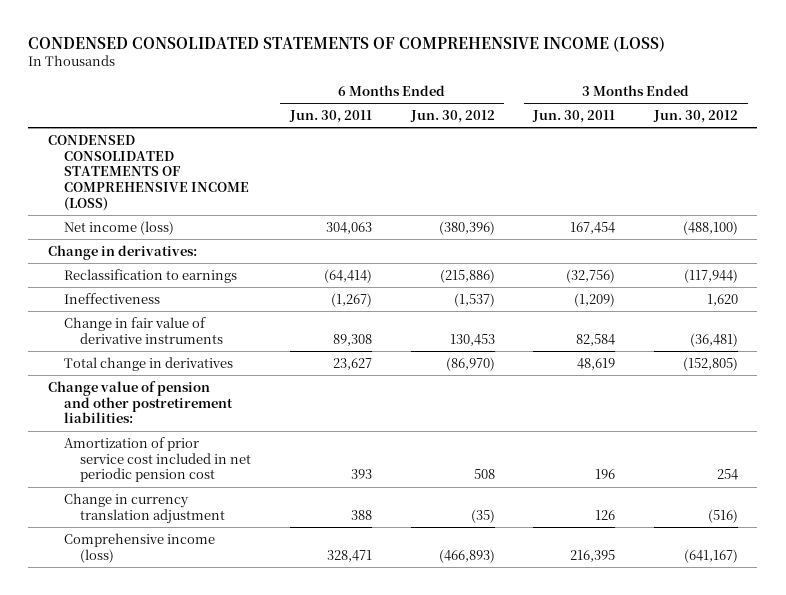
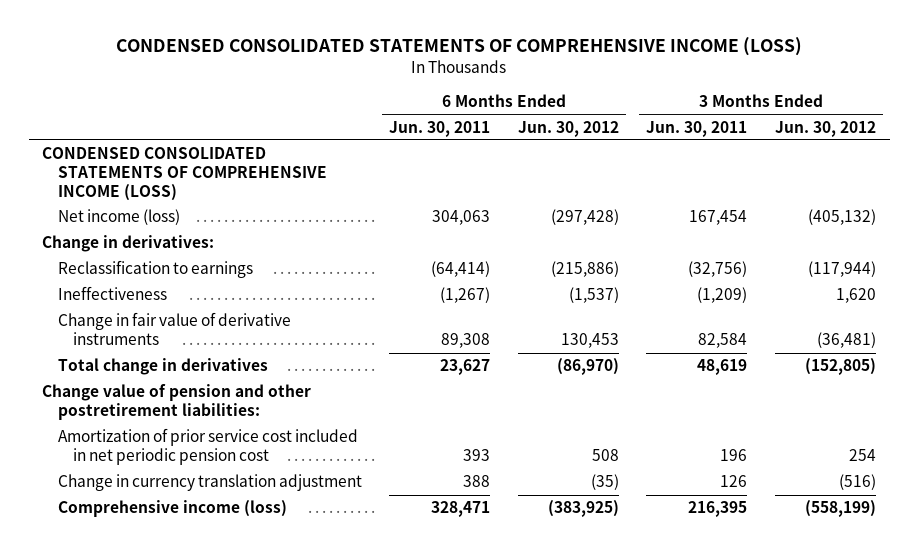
- Net income (loss) | 304,063 | (380,396) | 167,454 | (488,100)
+ Net income (loss) | 304,063 | (297,428) | 167,454 | (405,132)
- Comprehensive income (loss) | 328,471 | (466,893) | 216,395 | (641,167)
+ Comprehensive income (loss) | 328,471 | (383,925) | 216,395 | (558,199)

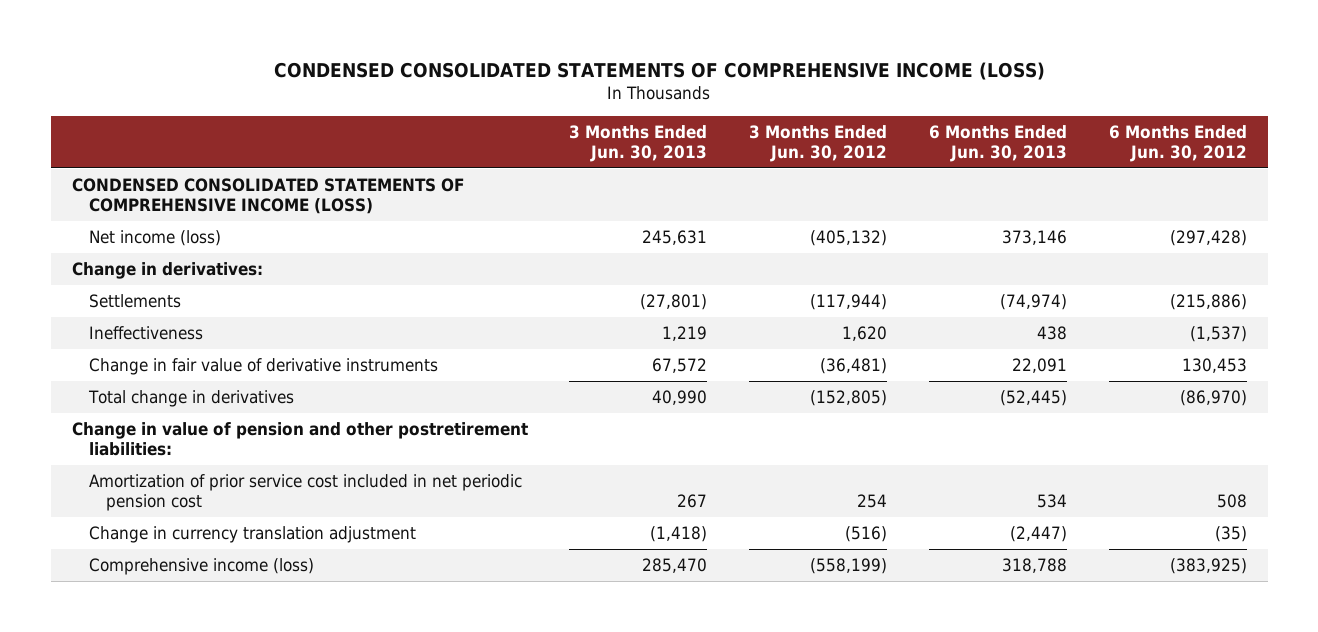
- | 6 Months Ended Jun. 30, 2011 | 6 Months Ended Jun. 30, 2012 | 3 Months Ended Jun. 30, 2011 | 3 Months Ended Jun. 30, 2012
+ | 3 Months Ended Jun. 30, 2013 | 3 Months Ended Jun. 30, 2012 | 6 Months Ended Jun. 30, 2013 | 6 Months Ended Jun. 30, 2012
- Reclassification to earnings | (64,414) | (215,886) | (32,756) | (117,944)
+ Settlements | (27,801) | (117,944) | (74,974) | (215,886)
- Change value of pension and other postretirement liabilities:
+ Change in value of pension and other postretirement liabilities:

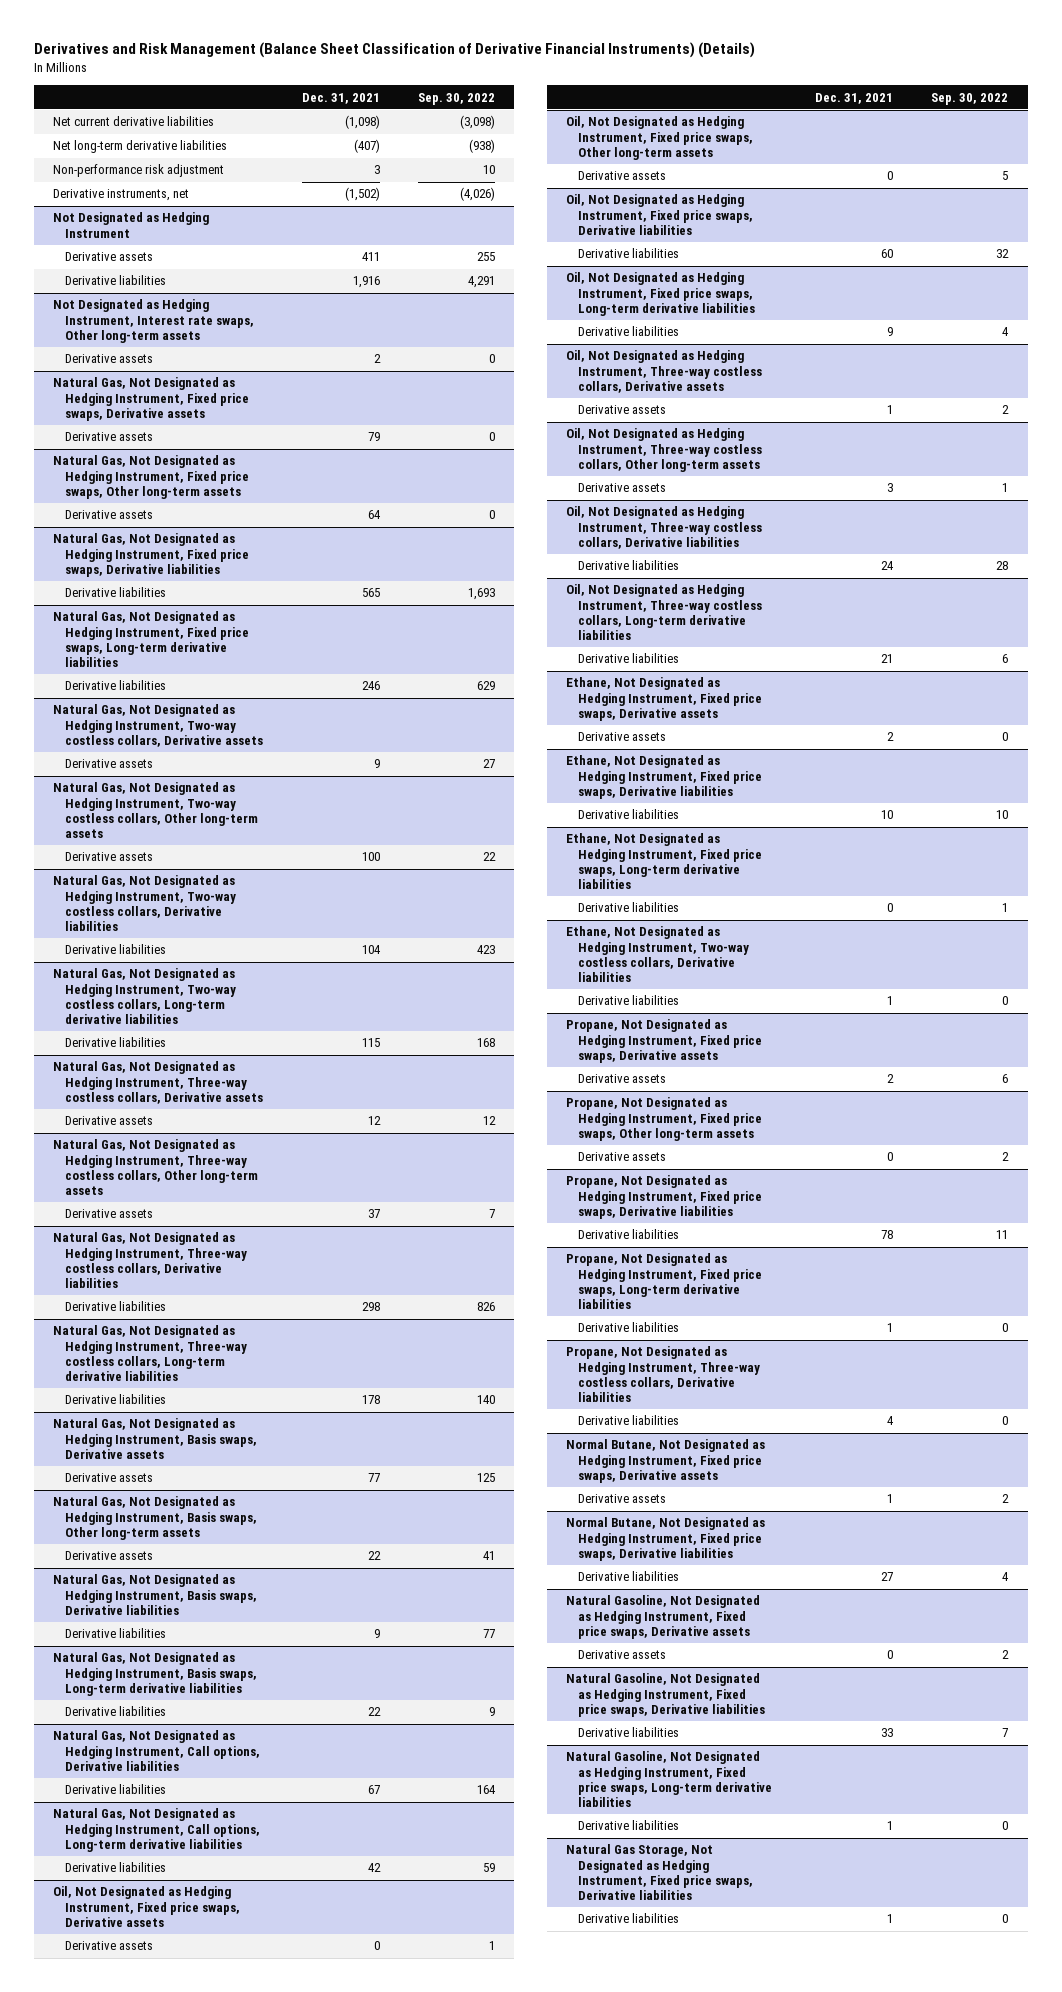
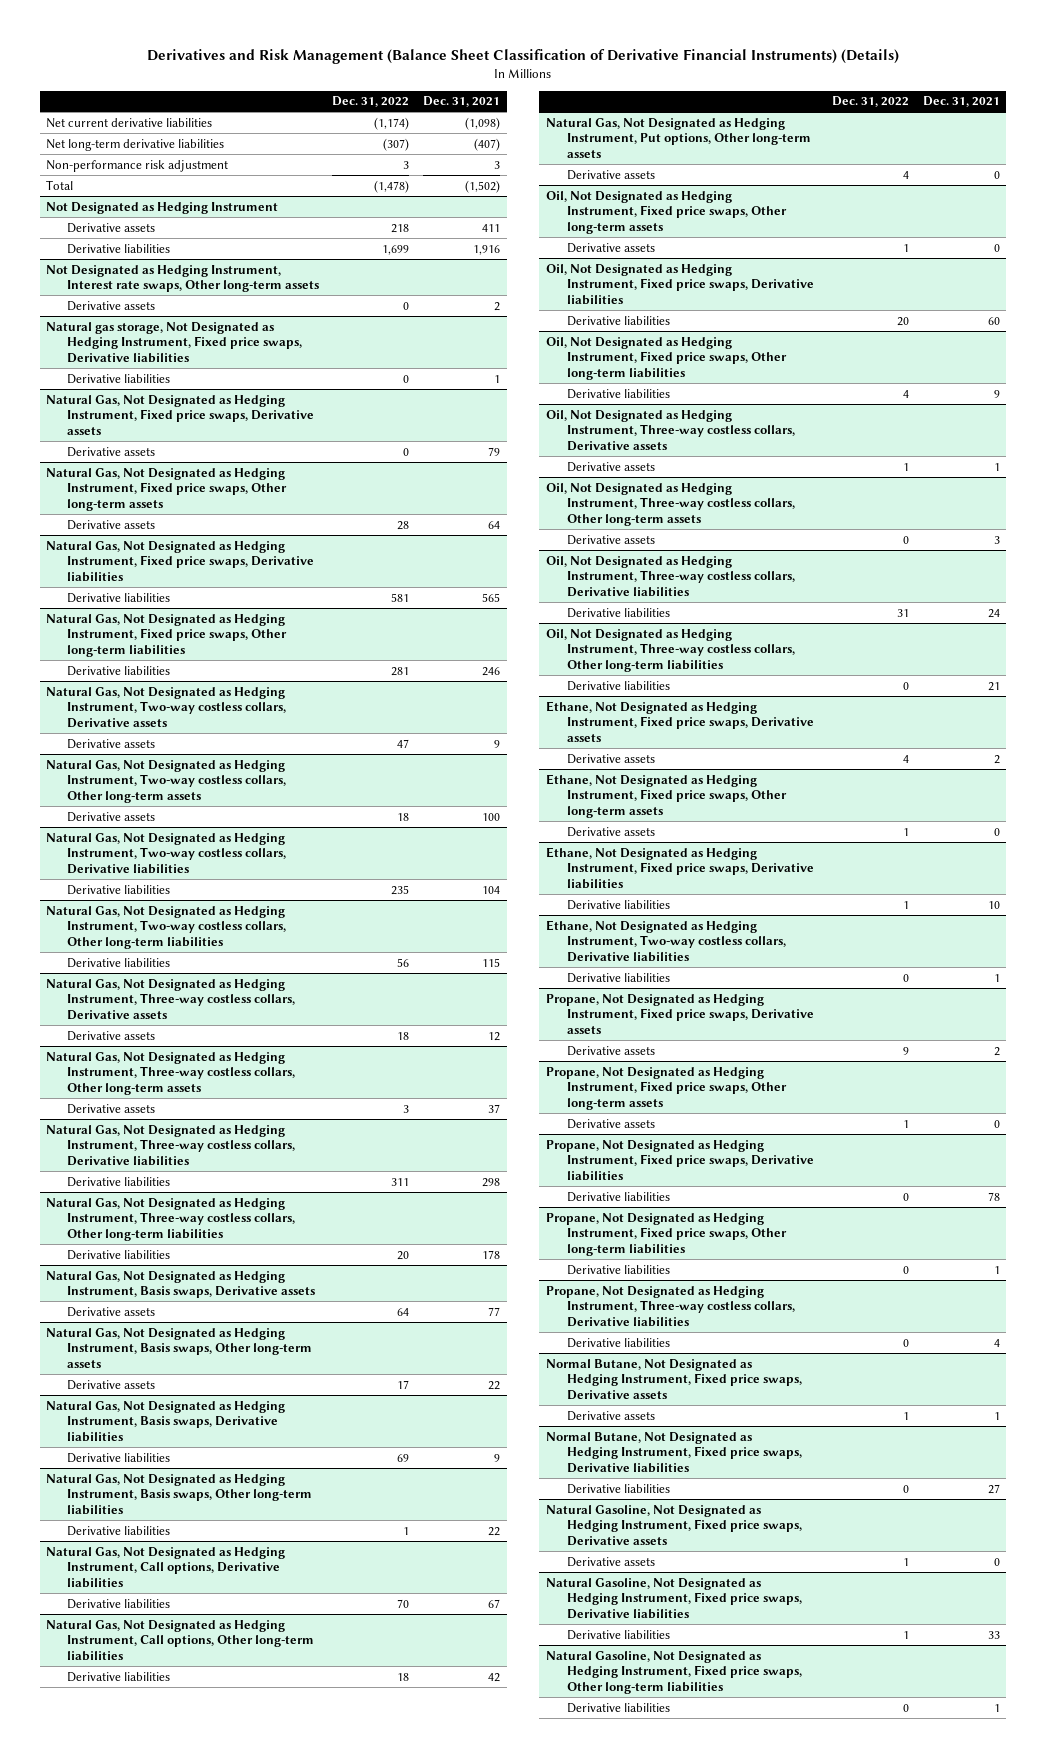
- | Dec. 31, 2021 | Sep. 30, 2022
+ | Dec. 31, 2022 | Dec. 31, 2021
- Derivative instruments, net | (1,502) | (4,026)
+ Total | (1,478) | (1,502)
+ Natural gas storage, Not Designated as Hedging Instrument, Fixed price swaps, Derivative liabilities
+ Derivative liabilities | 0 | 1
- Natural Gas, Not Designated as Hedging Instrument, Fixed price swaps, Long-term derivative liabilities
+ Natural Gas, Not Designated as Hedging Instrument, Fixed price swaps, Other long-term liabilities
- Natural Gas, Not Designated as Hedging Instrument, Two-way costless collars, Long-term derivative liabilities
+ Natural Gas, Not Designated as Hedging Instrument, Two-way costless collars, Other long-term liabilities
- Natural Gas, Not Designated as Hedging Instrument, Three-way costless collars, Long-term derivative liabilities
+ Natural Gas, Not Designated as Hedging Instrument, Three-way costless collars, Other long-term liabilities
- Natural Gas, Not Designated as Hedging Instrument, Basis swaps, Long-term derivative liabilities
+ Natural Gas, Not Designated as Hedging Instrument, Basis swaps, Other long-term liabilities
- Natural Gas, Not Designated as Hedging Instrument, Call options, Long-term derivative liabilities
+ Natural Gas, Not Designated as Hedging Instrument, Call options, Other long-term liabilities
- Oil, Not Designated as Hedging Instrument, Fixed price swaps, Derivative assets
+ Natural Gas, Not Designated as Hedging Instrument, Put options, Other long-term assets
- Oil, Not Designated as Hedging Instrument, Fixed price swaps, Long-term derivative liabilities
+ Oil, Not Designated as Hedging Instrument, Fixed price swaps, Other long-term liabilities
- Oil, Not Designated as Hedging Instrument, Three-way costless collars, Long-term derivative liabilities
+ Oil, Not Designated as Hedging Instrument, Three-way costless collars, Other long-term liabilities
+ Ethane, Not Designated as Hedging Instrument, Fixed price swaps, Other long-term assets
+ Derivative assets | 1 | 0
- Ethane, Not Designated as Hedging Instrument, Fixed price swaps, Long-term derivative liabilities
- Derivative liabilities | 0 | 1
- Propane, Not Designated as Hedging Instrument, Fixed price swaps, Long-term derivative liabilities
+ Propane, Not Designated as Hedging Instrument, Fixed price swaps, Other long-term liabilities
- Natural Gasoline, Not Designated as Hedging Instrument, Fixed price swaps, Long-term derivative liabilities
- Derivative liabilities | 1 | 0
- Natural Gas Storage, Not Designated as Hedging Instrument, Fixed price swaps, Derivative liabilities
+ Natural Gasoline, Not Designated as Hedging Instrument, Fixed price swaps, Other long-term liabilities

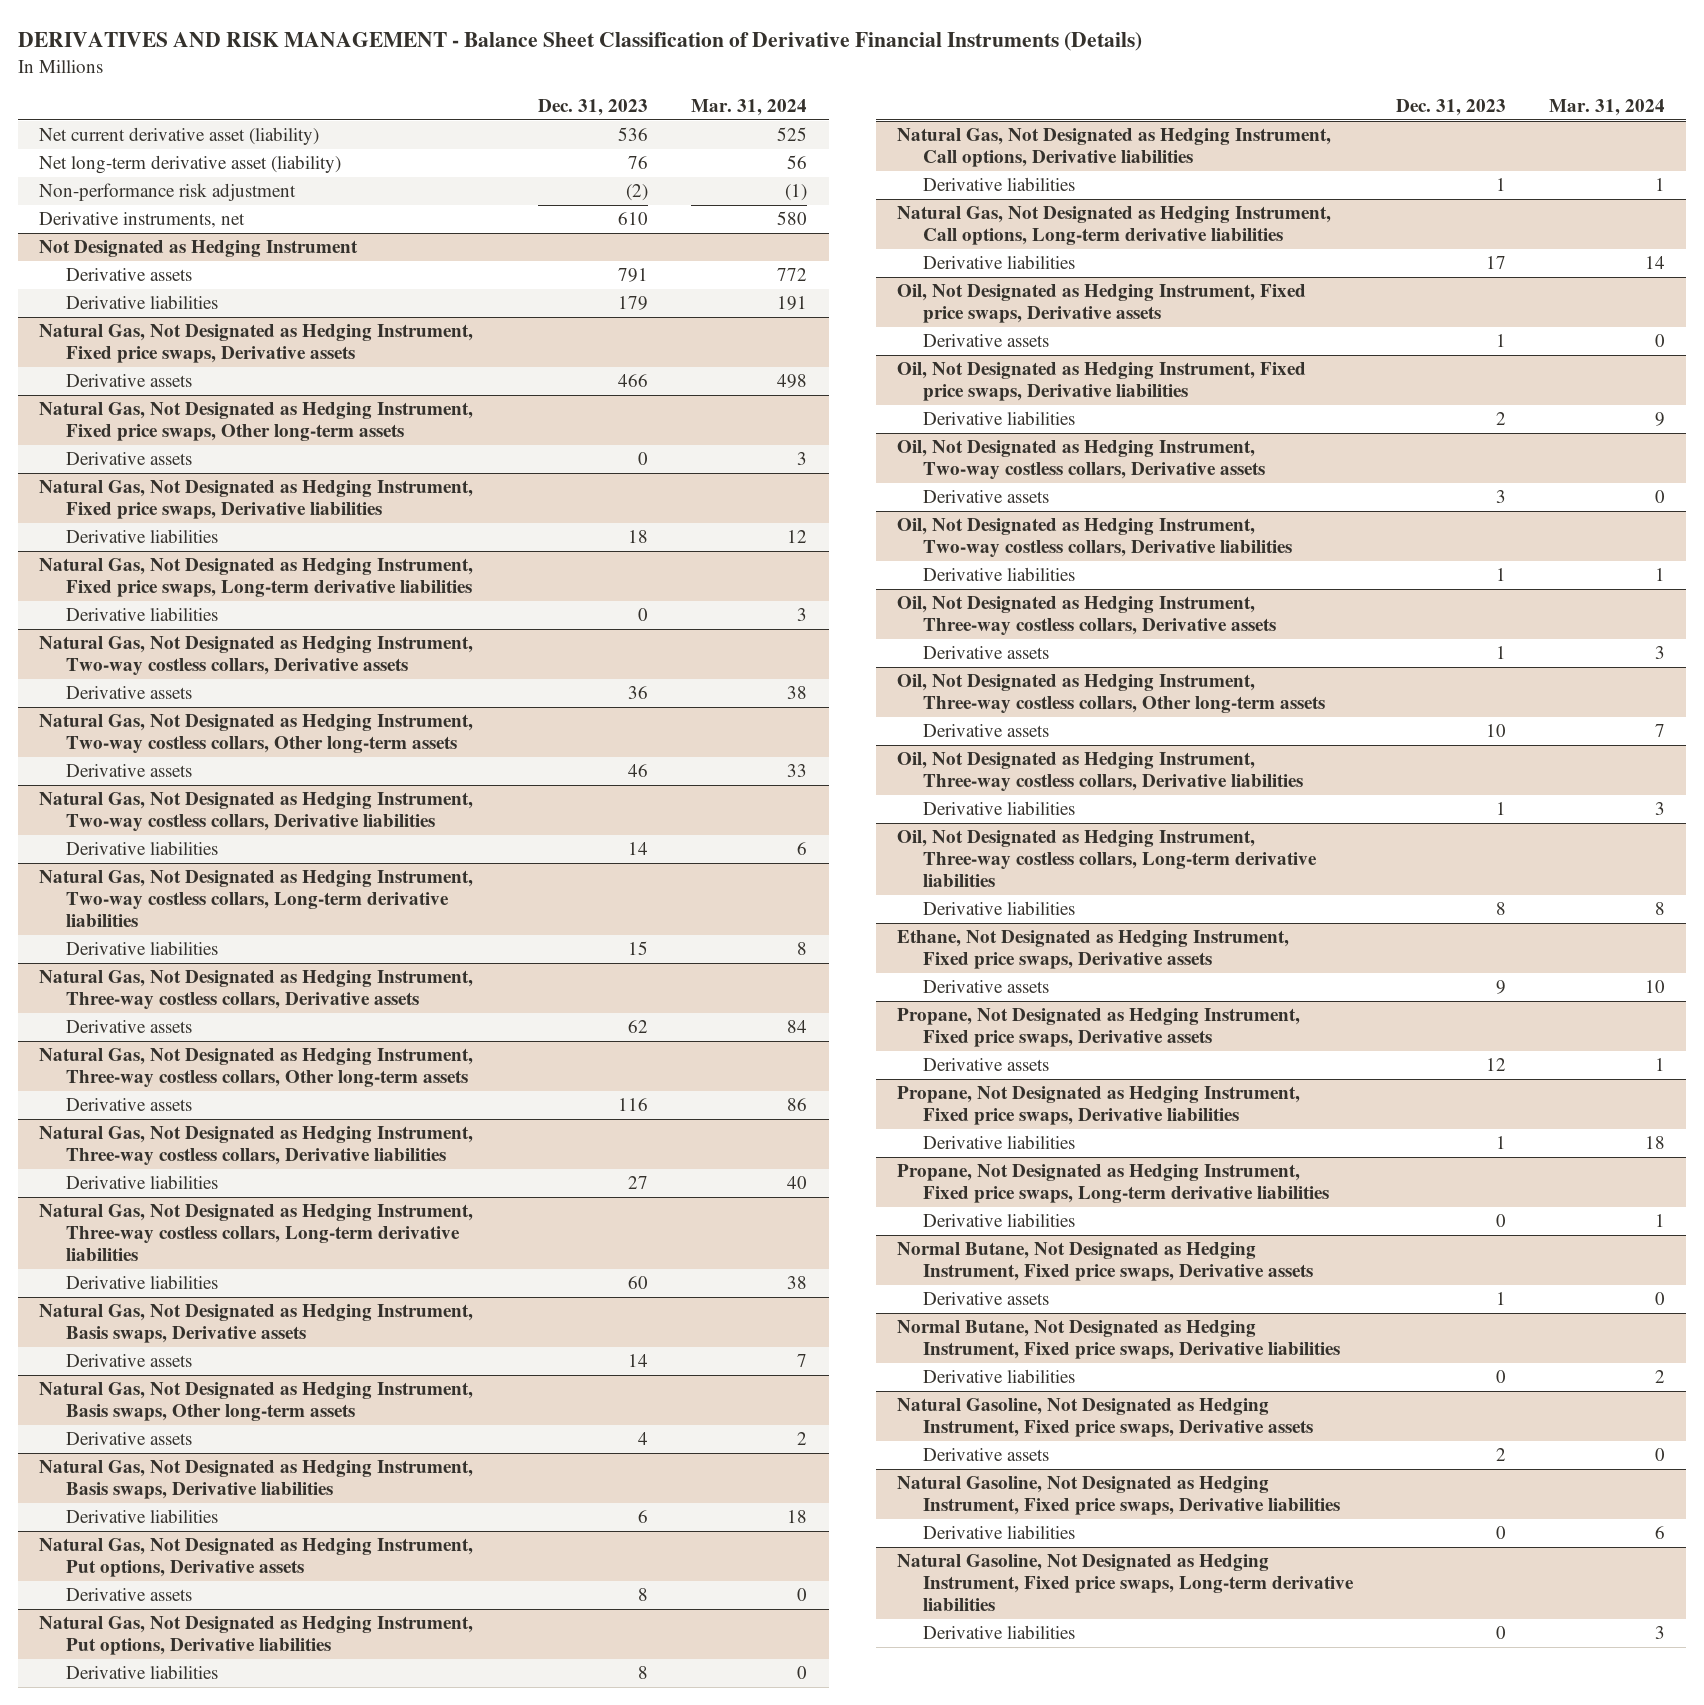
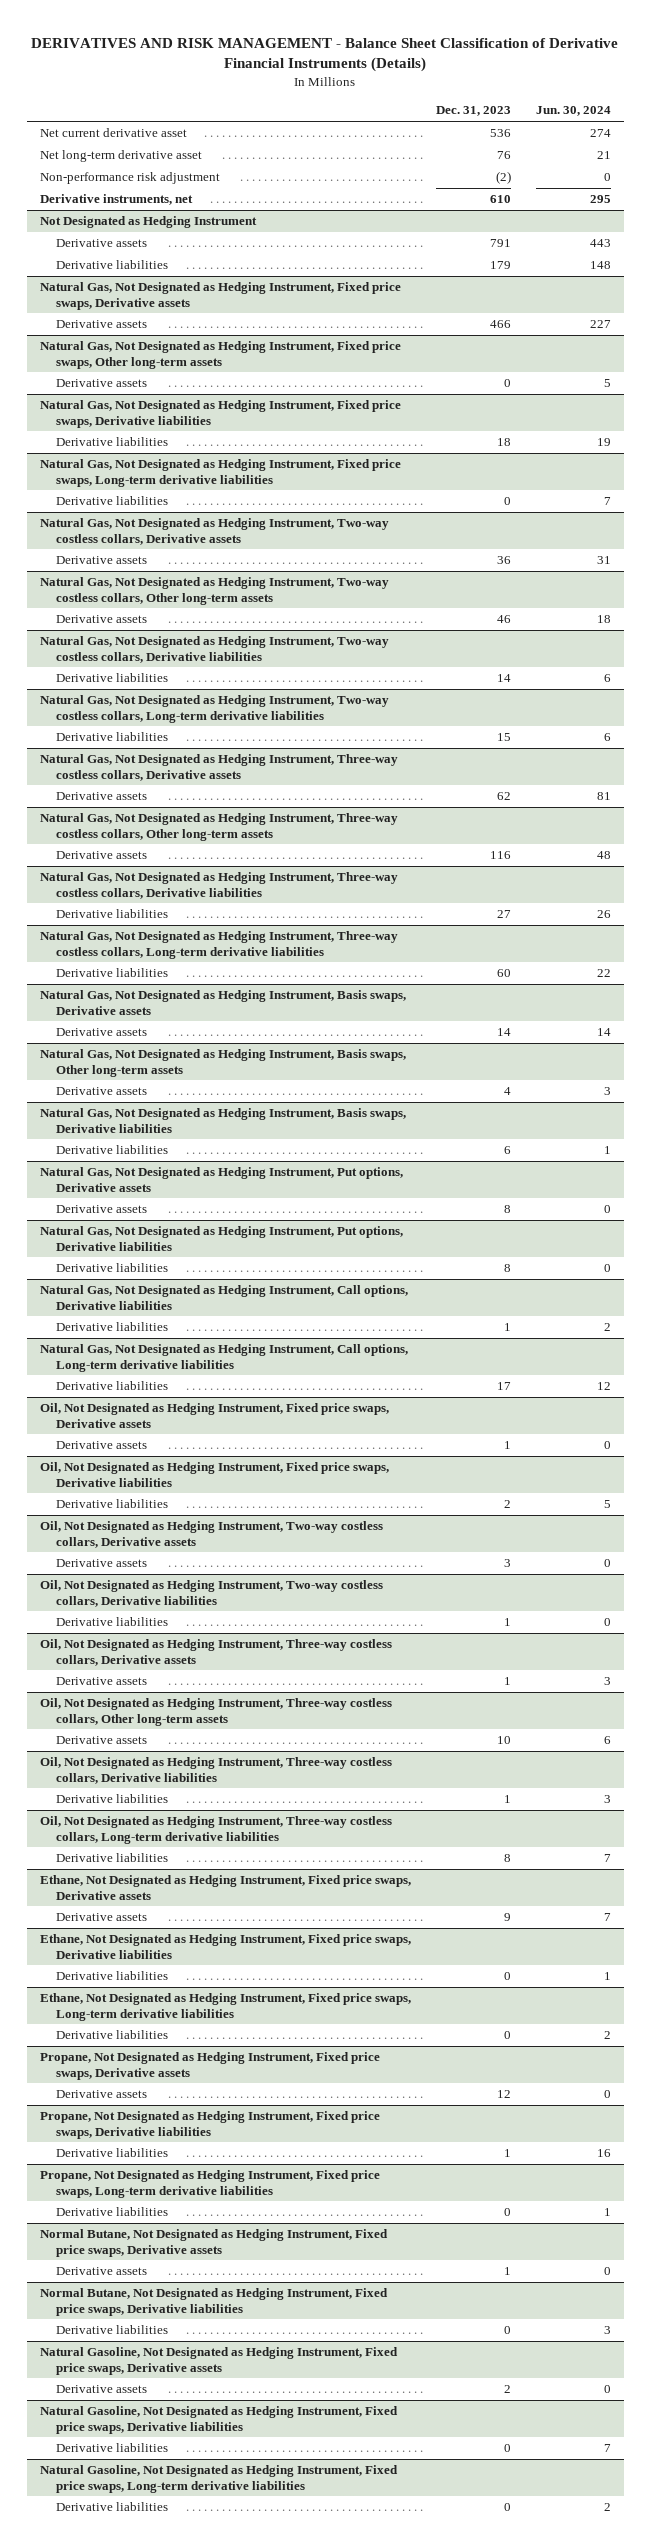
- | Dec. 31, 2023 | Mar. 31, 2024
+ | Dec. 31, 2023 | Jun. 30, 2024
- Net current derivative asset (liability) | 536 | 525
- Net long-term derivative asset (liability) | 76 | 56
+ Net current derivative asset | 536 | 274
+ Net long-term derivative asset | 76 | 21
+ Ethane, Not Designated as Hedging Instrument, Fixed price swaps, Derivative liabilities
+ Derivative liabilities | 0 | 1
+ Ethane, Not Designated as Hedging Instrument, Fixed price swaps, Long-term derivative liabilities
+ Derivative liabilities | 0 | 2

